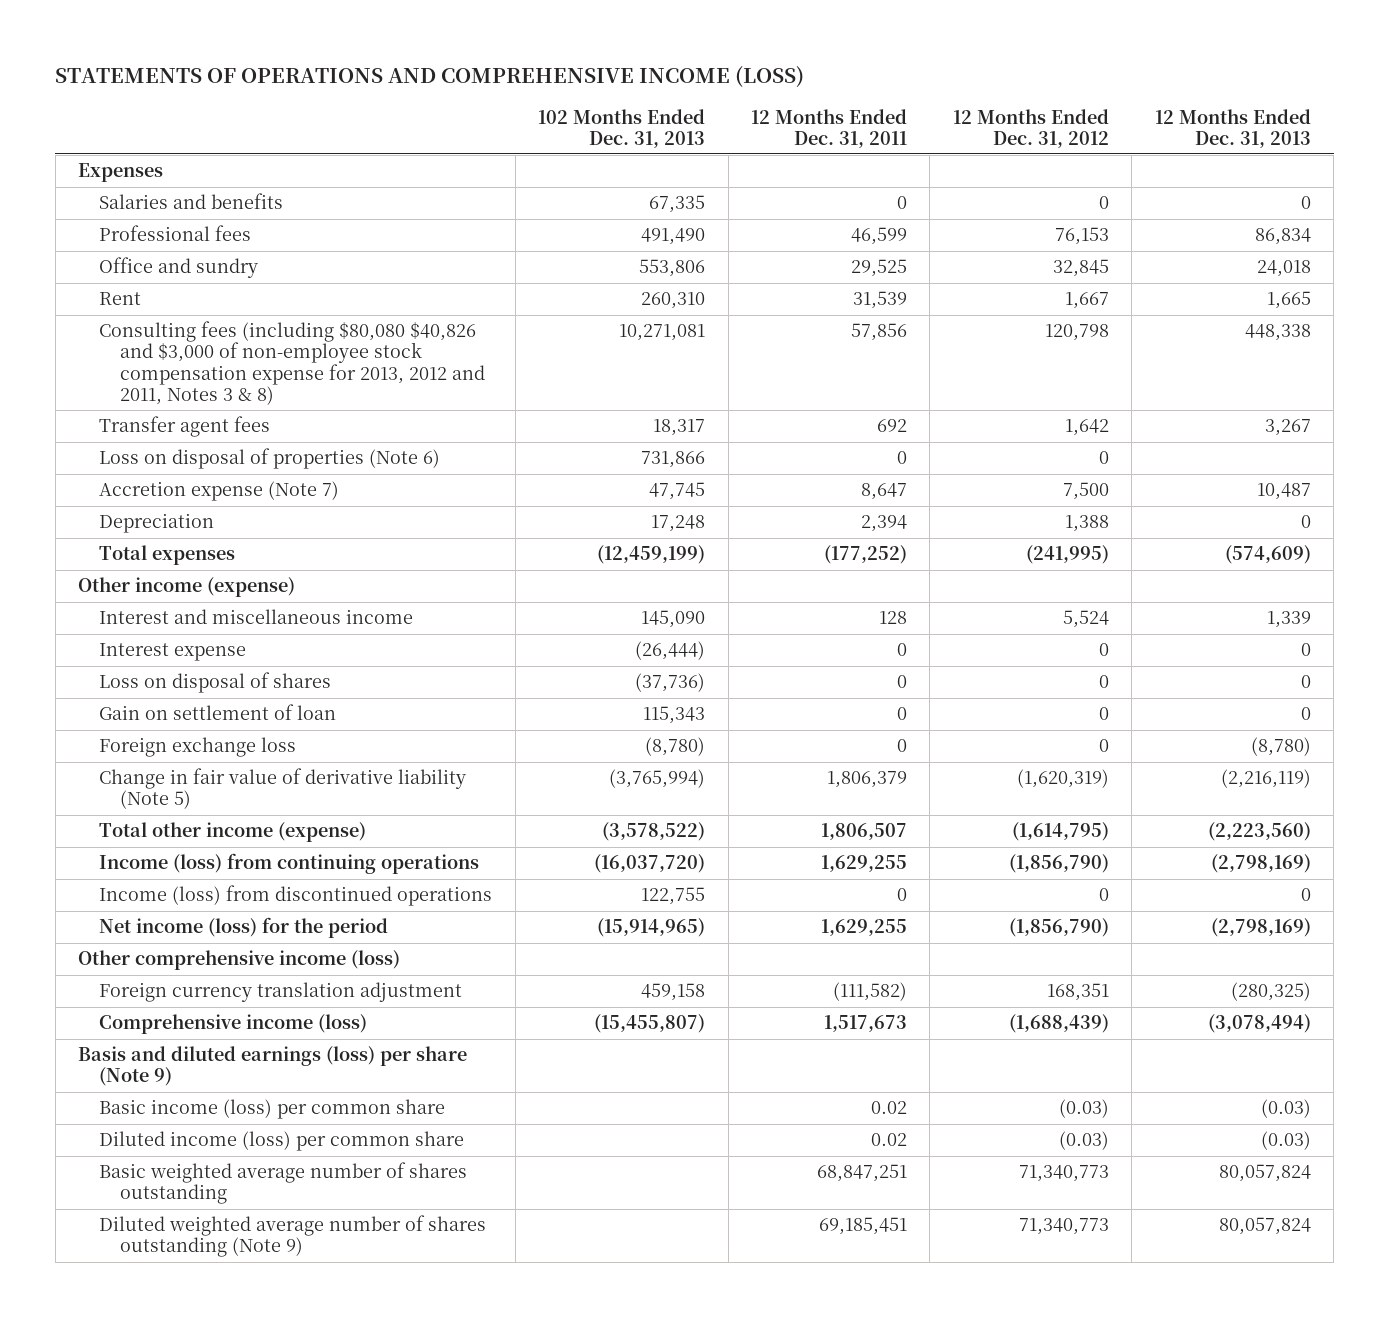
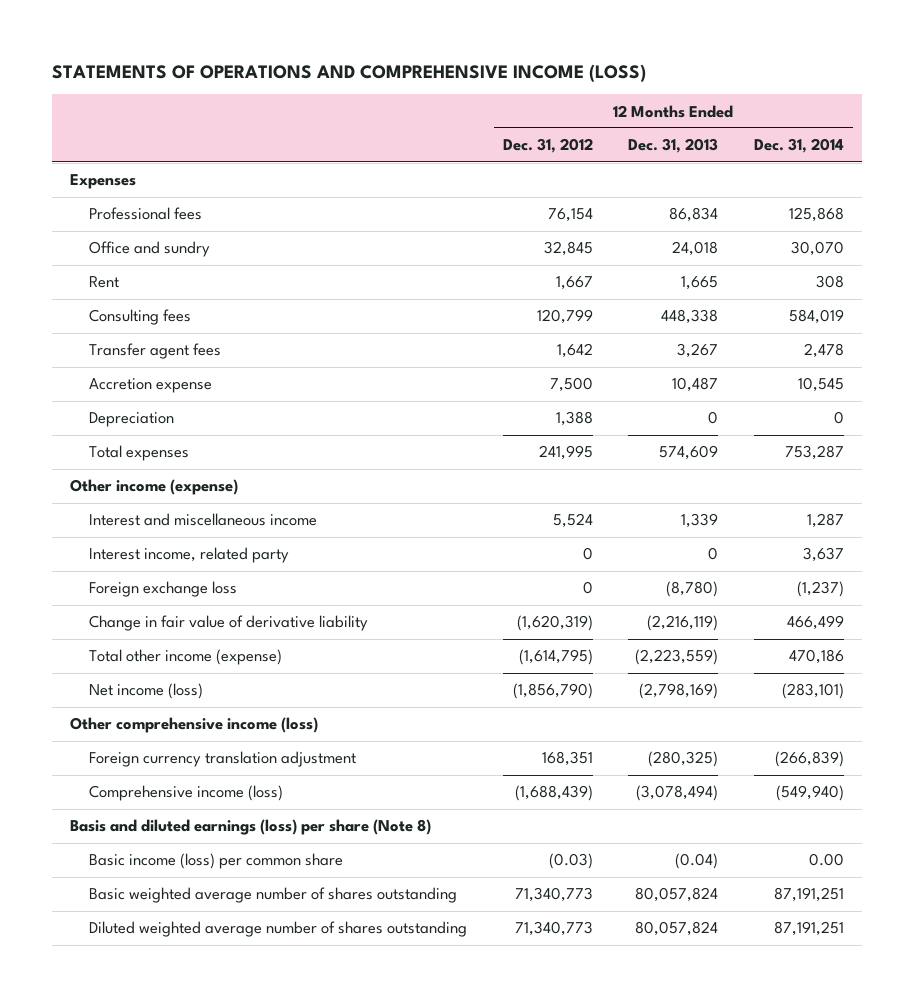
- | 102 Months Ended Dec. 31, 2013 | 12 Months Ended Dec. 31, 2011 | 12 Months Ended Dec. 31, 2012 | 12 Months Ended Dec. 31, 2013
+ | 12 Months Ended Dec. 31, 2012 | 12 Months Ended Dec. 31, 2013 | 12 Months Ended Dec. 31, 2014
- Salaries and benefits | 67,335 | 0 | 0 | 0
- Professional fees | 491,490 | 46,599 | 76,153 | 86,834
+ Professional fees | 76,154 | 86,834 | 125,868
- Consulting fees (including $80,080 $40,826 and $3,000 of non-employee stock compensation expense for 2013, 2012 and 2011, Notes 3 & 8) | 10,271,081 | 57,856 | 120,798 | 448,338
+ Consulting fees | 120,799 | 448,338 | 584,019
- Loss on disposal of properties (Note 6) | 731,866 | 0 | 0 |
- Accretion expense (Note 7) | 47,745 | 8,647 | 7,500 | 10,487
+ Accretion expense | 7,500 | 10,487 | 10,545
- Total expenses | (12,459,199) | (177,252) | (241,995) | (574,609)
+ Total expenses | 241,995 | 574,609 | 753,287
- Interest expense | (26,444) | 0 | 0 | 0
- Loss on disposal of shares | (37,736) | 0 | 0 | 0
- Gain on settlement of loan | 115,343 | 0 | 0 | 0
+ Interest income, related party | 0 | 0 | 3,637
- Change in fair value of derivative liability (Note 5) | (3,765,994) | 1,806,379 | (1,620,319) | (2,216,119)
- Total other income (expense) | (3,578,522) | 1,806,507 | (1,614,795) | (2,223,560)
- Income (loss) from continuing operations | (16,037,720) | 1,629,255 | (1,856,790) | (2,798,169)
- Income (loss) from discontinued operations | 122,755 | 0 | 0 | 0
- Net income (loss) for the period | (15,914,965) | 1,629,255 | (1,856,790) | (2,798,169)
+ Change in fair value of derivative liability | (1,620,319) | (2,216,119) | 466,499
+ Total other income (expense) | (1,614,795) | (2,223,559) | 470,186
+ Net income (loss) | (1,856,790) | (2,798,169) | (283,101)
- Basis and diluted earnings (loss) per share (Note 9)
- Basic income (loss) per common share | | 0.02 | (0.03) | (0.03)
- Diluted income (loss) per common share | | 0.02 | (0.03) | (0.03)
+ Basis and diluted earnings (loss) per share (Note 8)
+ Basic income (loss) per common share | (0.03) | (0.04) | 0.00
- Diluted weighted average number of shares outstanding (Note 9) | | 69,185,451 | 71,340,773 | 80,057,824
+ Diluted weighted average number of shares outstanding | 71,340,773 | 80,057,824 | 87,191,251

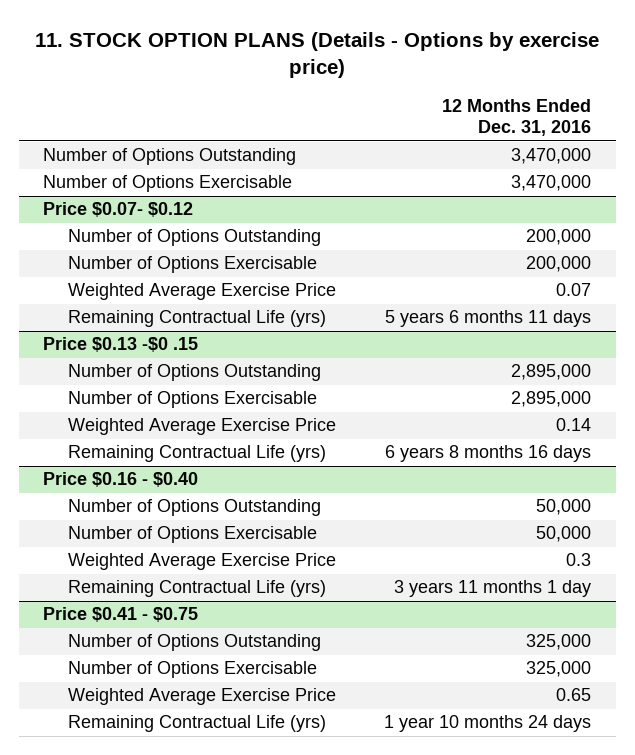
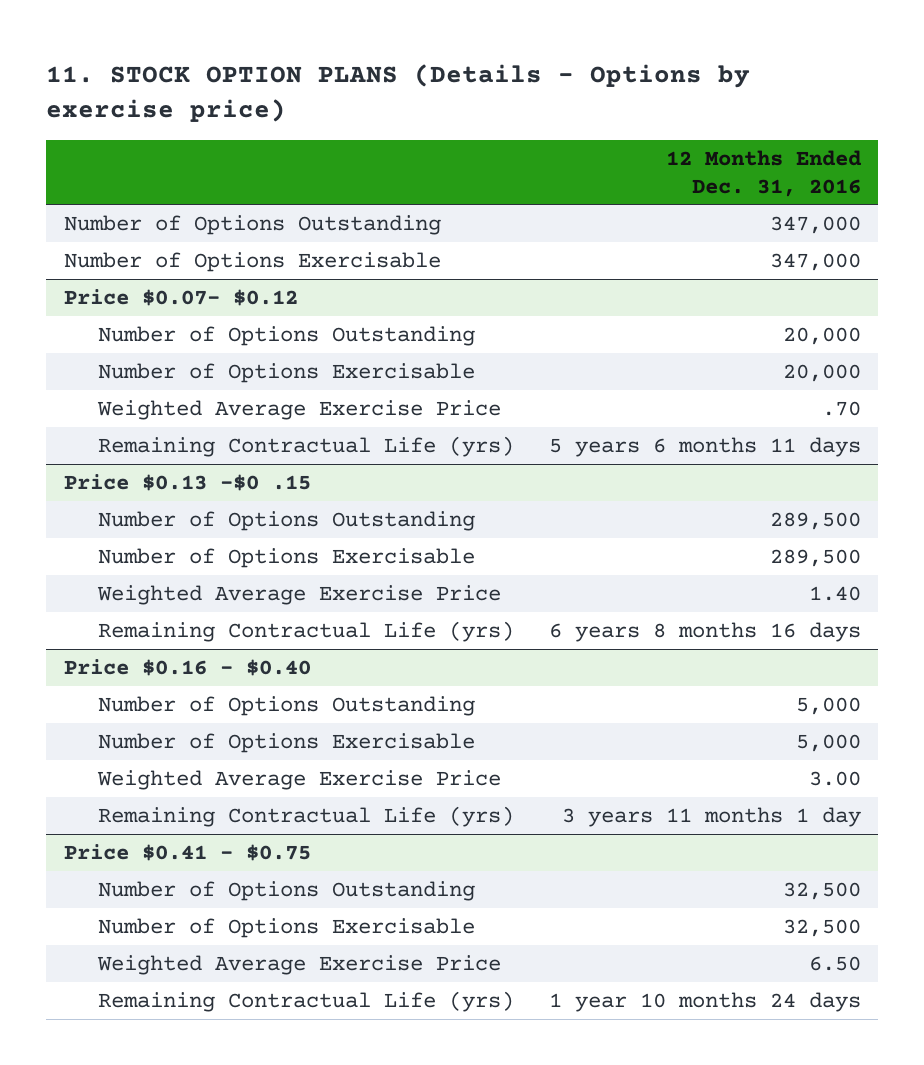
- Number of Options Outstanding | 3,470,000
- Number of Options Exercisable | 3,470,000
+ Number of Options Outstanding | 347,000
+ Number of Options Exercisable | 347,000
@ Price $0.07- $0.12
- Number of Options Outstanding | 200,000
- Number of Options Exercisable | 200,000
- Weighted Average Exercise Price | 0.07
+ Number of Options Outstanding | 20,000
+ Number of Options Exercisable | 20,000
+ Weighted Average Exercise Price | .70
@ Price $0.13 -$0 .15
- Number of Options Outstanding | 2,895,000
- Number of Options Exercisable | 2,895,000
- Weighted Average Exercise Price | 0.14
+ Number of Options Outstanding | 289,500
+ Number of Options Exercisable | 289,500
+ Weighted Average Exercise Price | 1.40
@ Price $0.16 - $0.40
- Number of Options Outstanding | 50,000
- Number of Options Exercisable | 50,000
- Weighted Average Exercise Price | 0.3
+ Number of Options Outstanding | 5,000
+ Number of Options Exercisable | 5,000
+ Weighted Average Exercise Price | 3.00
@ Price $0.41 - $0.75
- Number of Options Outstanding | 325,000
- Number of Options Exercisable | 325,000
- Weighted Average Exercise Price | 0.65
+ Number of Options Outstanding | 32,500
+ Number of Options Exercisable | 32,500
+ Weighted Average Exercise Price | 6.50

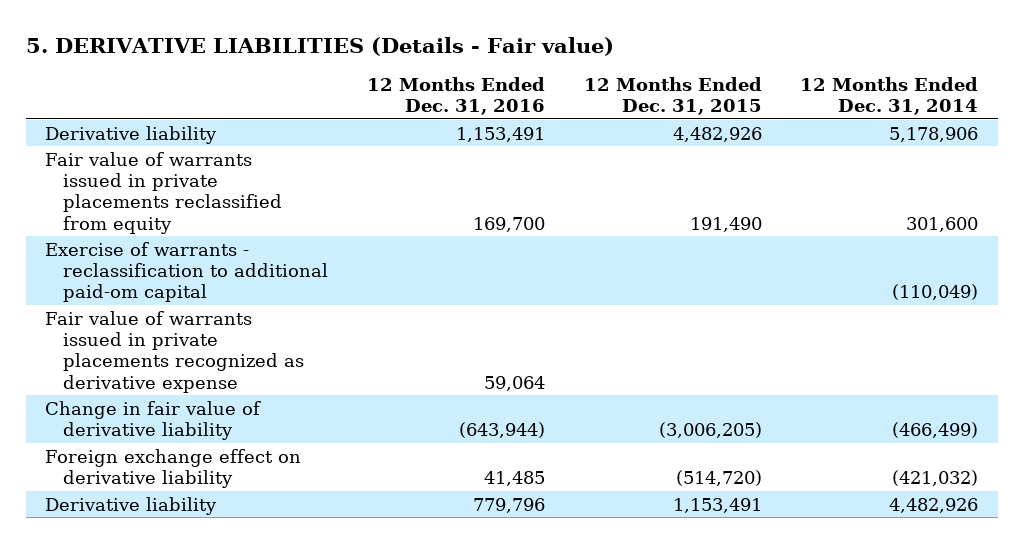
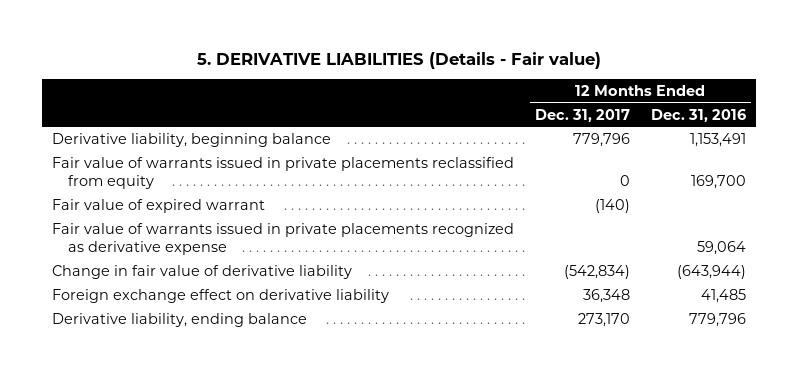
- | 12 Months Ended Dec. 31, 2016 | 12 Months Ended Dec. 31, 2015 | 12 Months Ended Dec. 31, 2014
+ | 12 Months Ended Dec. 31, 2017 | 12 Months Ended Dec. 31, 2016
- Derivative liability | 1,153,491 | 4,482,926 | 5,178,906
+ Derivative liability, beginning balance | 779,796 | 1,153,491
- Exercise of warrants - reclassification to additional paid-om capital | | | (110,049)
+ Fair value of expired warrant | (140) |
- Derivative liability | 779,796 | 1,153,491 | 4,482,926
+ Derivative liability, ending balance | 273,170 | 779,796

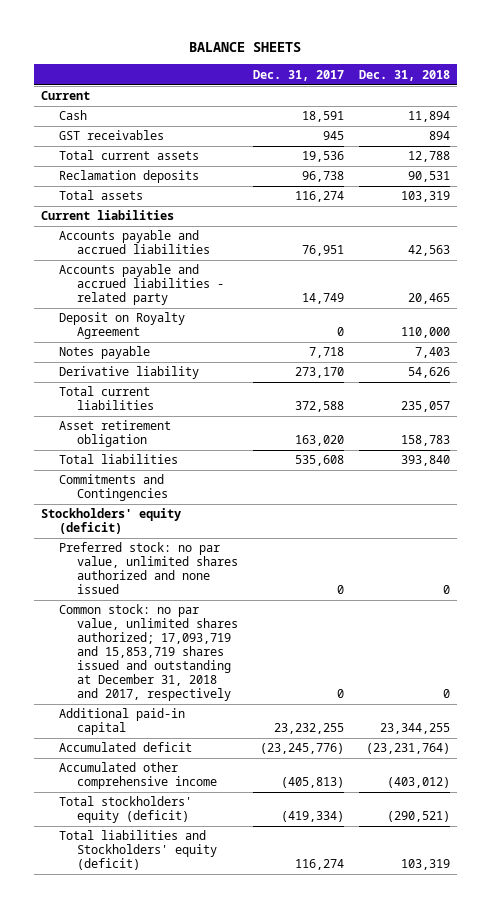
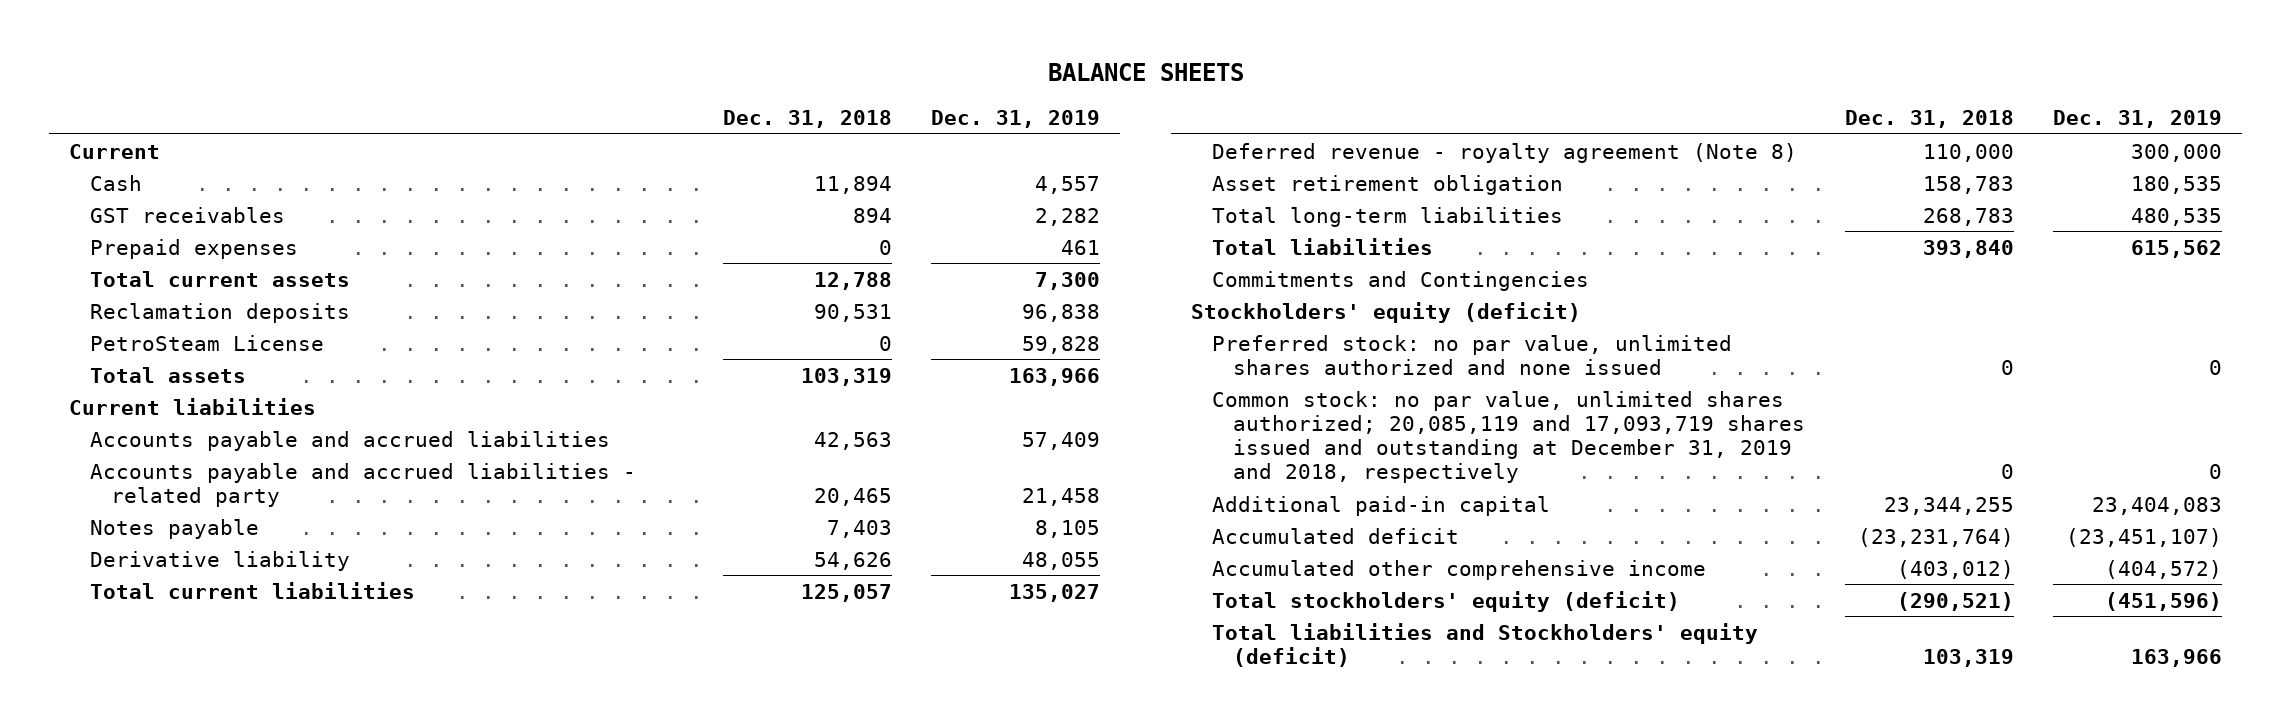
- | Dec. 31, 2017 | Dec. 31, 2018
+ | Dec. 31, 2018 | Dec. 31, 2019
+ Prepaid expenses | 0 | 461
+ PetroSteam License | 0 | 59,828
- Deposit on Royalty Agreement | 0 | 110,000
- Total current liabilities | 372,588 | 235,057
+ Total current liabilities | 125,057 | 135,027
+ Deferred revenue - royalty agreement (Note 8) | 110,000 | 300,000
+ Total long-term liabilities | 268,783 | 480,535
- Common stock: no par value, unlimited shares authorized; 17,093,719 and 15,853,719 shares issued and outstanding at December 31, 2018 and 2017, respectively | 0 | 0
+ Common stock: no par value, unlimited shares authorized; 20,085,119 and 17,093,719 shares issued and outstanding at December 31, 2019 and 2018, respectively | 0 | 0

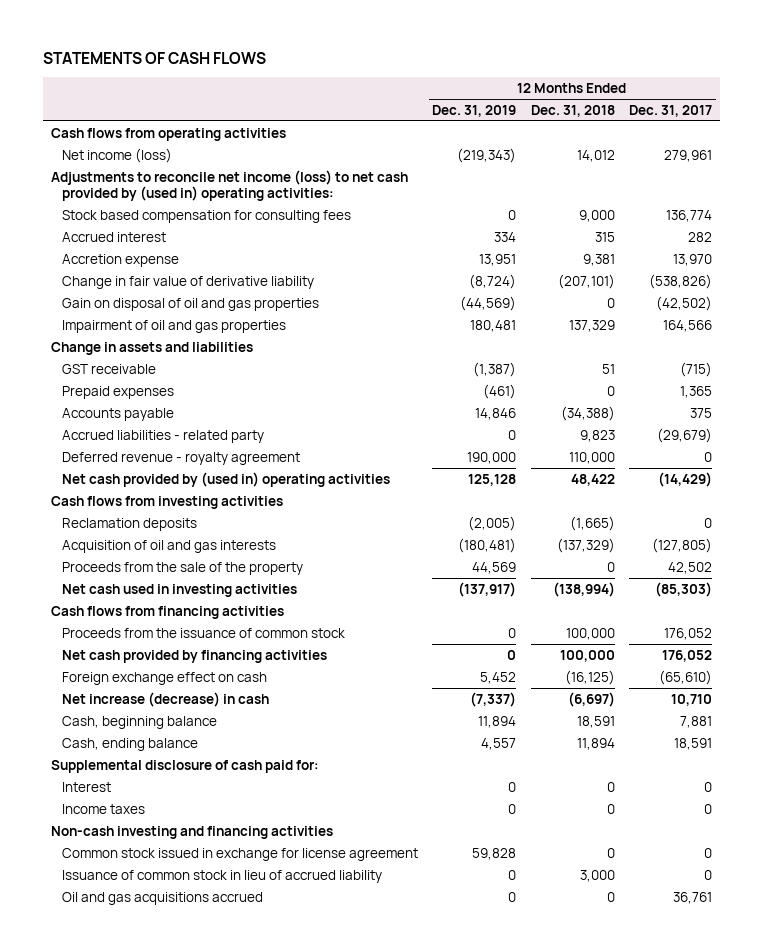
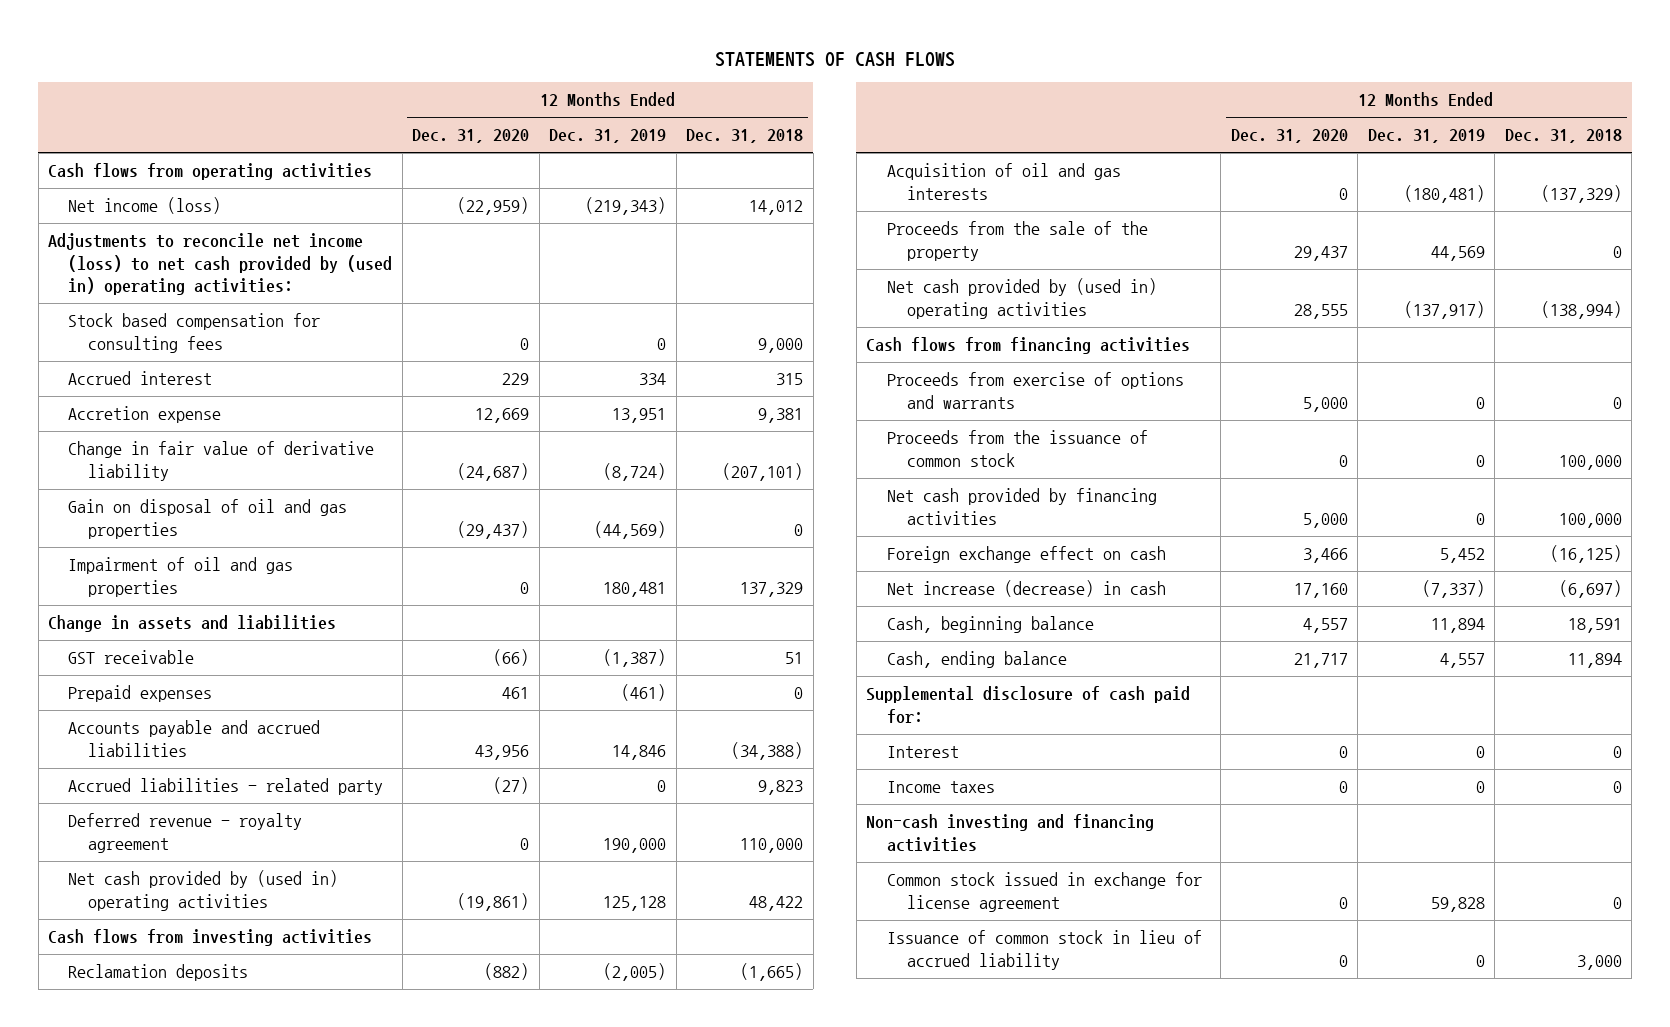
- | 12 Months Ended Dec. 31, 2019 | 12 Months Ended Dec. 31, 2018 | 12 Months Ended Dec. 31, 2017
+ | 12 Months Ended Dec. 31, 2020 | 12 Months Ended Dec. 31, 2019 | 12 Months Ended Dec. 31, 2018
- Accounts payable | 14,846 | (34,388) | 375
+ Accounts payable and accrued liabilities | 43,956 | 14,846 | (34,388)
- Net cash used in investing activities | (137,917) | (138,994) | (85,303)
+ Net cash provided by (used in) operating activities | 28,555 | (137,917) | (138,994)
+ Proceeds from exercise of options and warrants | 5,000 | 0 | 0
- Oil and gas acquisitions accrued | 0 | 0 | 36,761

